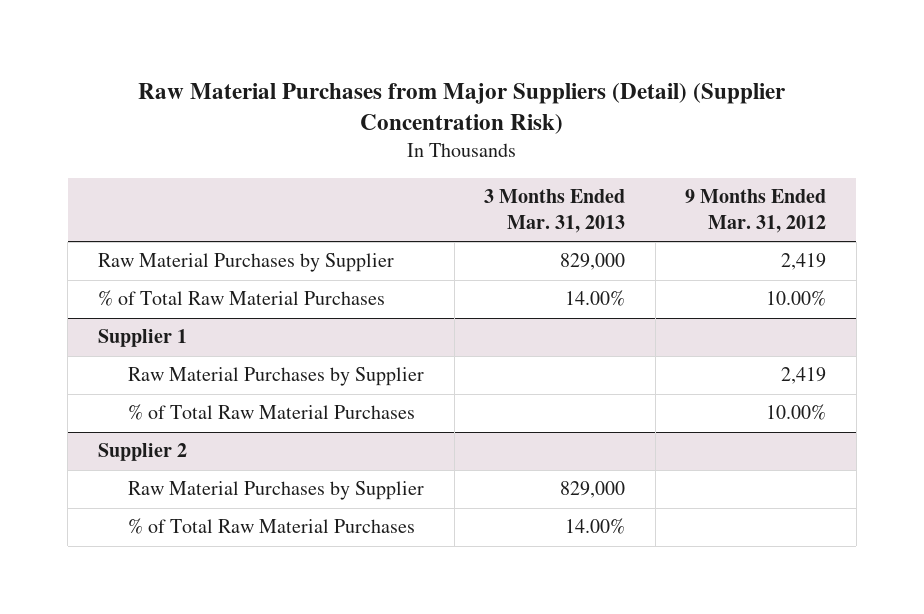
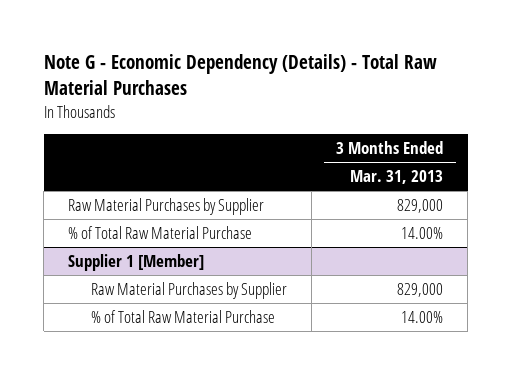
- Raw Material Purchases from Major Suppliers (Detail) (Supplier Concentration Risk)
+ Note G - Economic Dependency (Details) - Total Raw Material Purchases
- | 3 Months Ended Mar. 31, 2013 | 9 Months Ended Mar. 31, 2012
+ | 3 Months Ended Mar. 31, 2013
- % of Total Raw Material Purchases | 14.00% | 10.00%
- Supplier 1
- Raw Material Purchases by Supplier | | 2,419
- % of Total Raw Material Purchases | | 10.00%
- Supplier 2
+ % of Total Raw Material Purchase | 14.00%
+ Supplier 1 [Member]
- % of Total Raw Material Purchases | 14.00% |
+ % of Total Raw Material Purchase | 14.00%

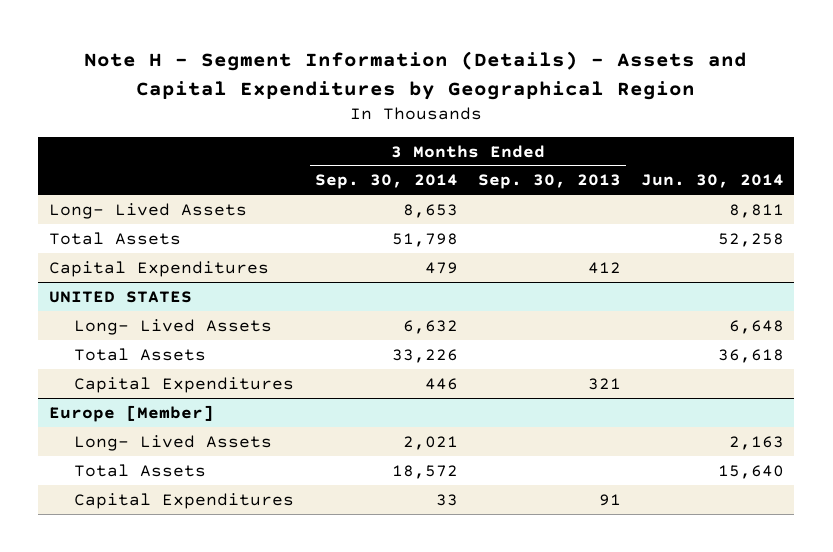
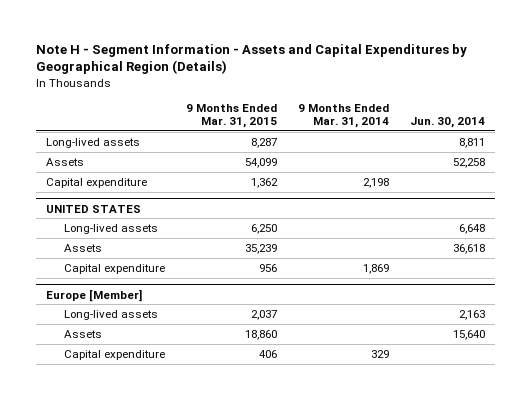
- Note H - Segment Information (Details) - Assets and Capital Expenditures by Geographical Region
+ Note H - Segment Information - Assets and Capital Expenditures by Geographical Region (Details)
- | 3 Months Ended Sep. 30, 2014 | 3 Months Ended Sep. 30, 2013 | Jun. 30, 2014
+ | 9 Months Ended Mar. 31, 2015 | 9 Months Ended Mar. 31, 2014 | Jun. 30, 2014
- Long- Lived Assets | 8,653 | | 8,811
- Total Assets | 51,798 | | 52,258
- Capital Expenditures | 479 | 412 |
+ Long-lived assets | 8,287 | | 8,811
+ Assets | 54,099 | | 52,258
+ Capital expenditure | 1,362 | 2,198 |
@ UNITED STATES
- Long- Lived Assets | 6,632 | | 6,648
- Total Assets | 33,226 | | 36,618
- Capital Expenditures | 446 | 321 |
+ Long-lived assets | 6,250 | | 6,648
+ Assets | 35,239 | | 36,618
+ Capital expenditure | 956 | 1,869 |
@ Europe [Member]
- Long- Lived Assets | 2,021 | | 2,163
- Total Assets | 18,572 | | 15,640
- Capital Expenditures | 33 | 91 |
+ Long-lived assets | 2,037 | | 2,163
+ Assets | 18,860 | | 15,640
+ Capital expenditure | 406 | 329 |

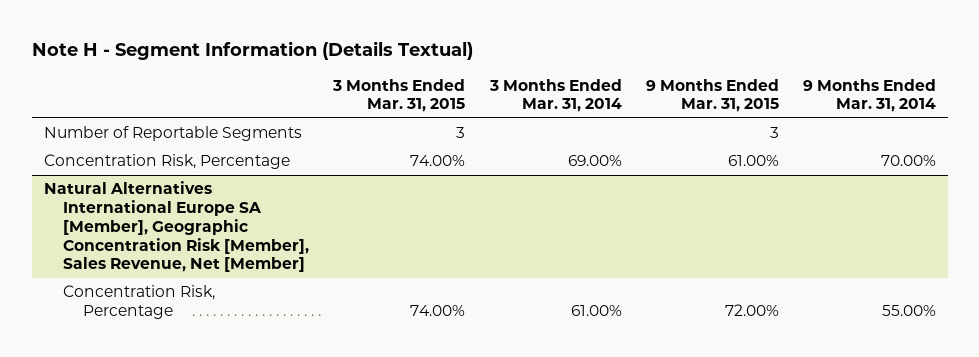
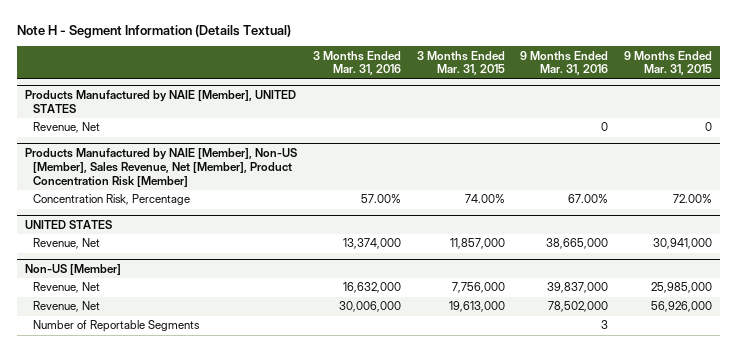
- | 3 Months Ended Mar. 31, 2015 | 3 Months Ended Mar. 31, 2014 | 9 Months Ended Mar. 31, 2015 | 9 Months Ended Mar. 31, 2014
+ | 3 Months Ended Mar. 31, 2016 | 3 Months Ended Mar. 31, 2015 | 9 Months Ended Mar. 31, 2016 | 9 Months Ended Mar. 31, 2015
- Number of Reportable Segments | 3 | | 3 |
- Concentration Risk, Percentage | 74.00% | 69.00% | 61.00% | 70.00%
- Natural Alternatives International Europe SA [Member], Geographic Concentration Risk [Member], Sales Revenue, Net [Member]
+ Products Manufactured by NAIE [Member], UNITED STATES
+ Revenue, Net | | | 0 | 0
+ Products Manufactured by NAIE [Member], Non-US [Member], Sales Revenue, Net [Member], Product Concentration Risk [Member]
+ UNITED STATES
+ Revenue, Net | 13,374,000 | 11,857,000 | 38,665,000 | 30,941,000
+ Non-US [Member]
+ Revenue, Net | 16,632,000 | 7,756,000 | 39,837,000 | 25,985,000
+ Revenue, Net | 30,006,000 | 19,613,000 | 78,502,000 | 56,926,000
+ Number of Reportable Segments | | | 3 |

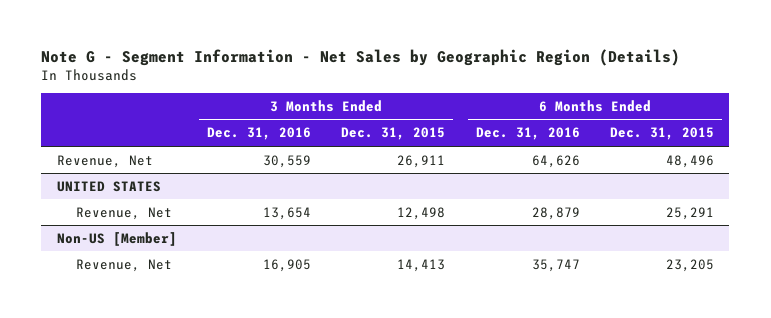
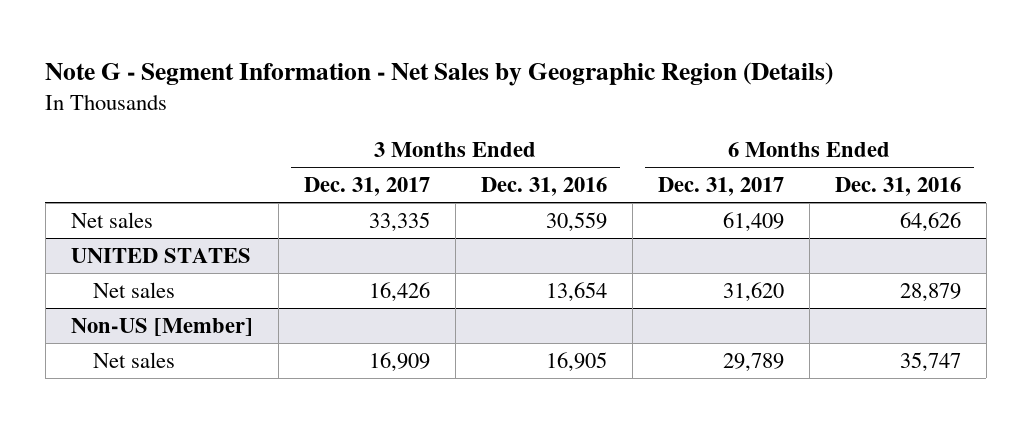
- | 3 Months Ended Dec. 31, 2016 | 3 Months Ended Dec. 31, 2015 | 6 Months Ended Dec. 31, 2016 | 6 Months Ended Dec. 31, 2015
+ | 3 Months Ended Dec. 31, 2017 | 3 Months Ended Dec. 31, 2016 | 6 Months Ended Dec. 31, 2017 | 6 Months Ended Dec. 31, 2016
- Revenue, Net | 30,559 | 26,911 | 64,626 | 48,496
+ Net sales | 33,335 | 30,559 | 61,409 | 64,626
@ UNITED STATES
- Revenue, Net | 13,654 | 12,498 | 28,879 | 25,291
+ Net sales | 16,426 | 13,654 | 31,620 | 28,879
@ Non-US [Member]
- Revenue, Net | 16,905 | 14,413 | 35,747 | 23,205
+ Net sales | 16,909 | 16,905 | 29,789 | 35,747

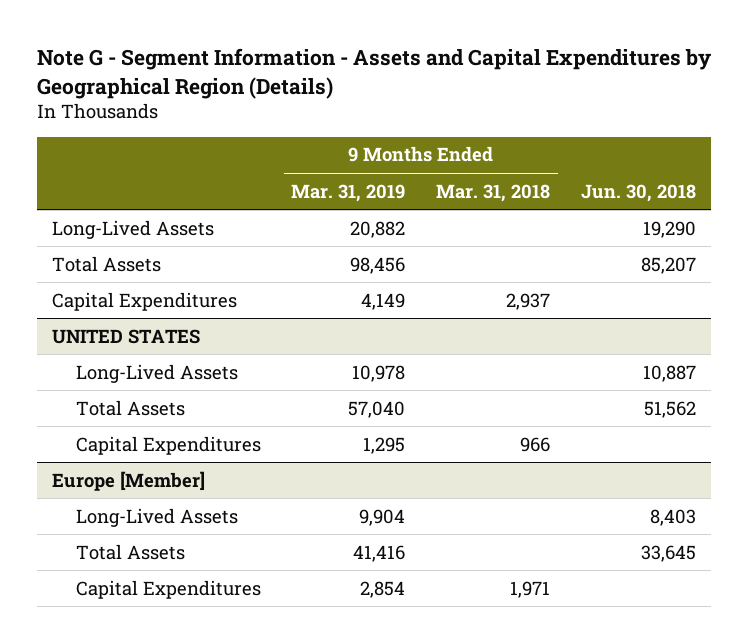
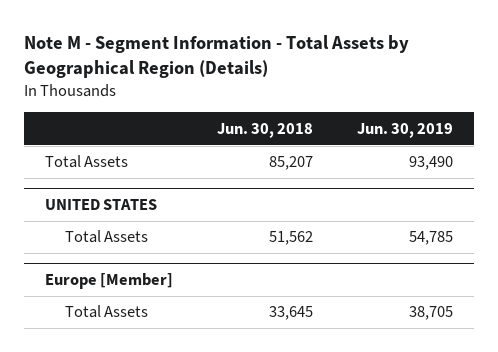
- Note G - Segment Information - Assets and Capital Expenditures by Geographical Region (Details)
+ Note M - Segment Information - Total Assets by Geographical Region (Details)
- | 9 Months Ended Mar. 31, 2019 | 9 Months Ended Mar. 31, 2018 | Jun. 30, 2018
+ | Jun. 30, 2018 | Jun. 30, 2019
- Long-Lived Assets | 20,882 | | 19,290
- Capital Expenditures | 4,149 | 2,937 |
@ UNITED STATES
- Long-Lived Assets | 10,978 | | 10,887
- Capital Expenditures | 1,295 | 966 |
@ Europe [Member]
- Long-Lived Assets | 9,904 | | 8,403
- Capital Expenditures | 2,854 | 1,971 |

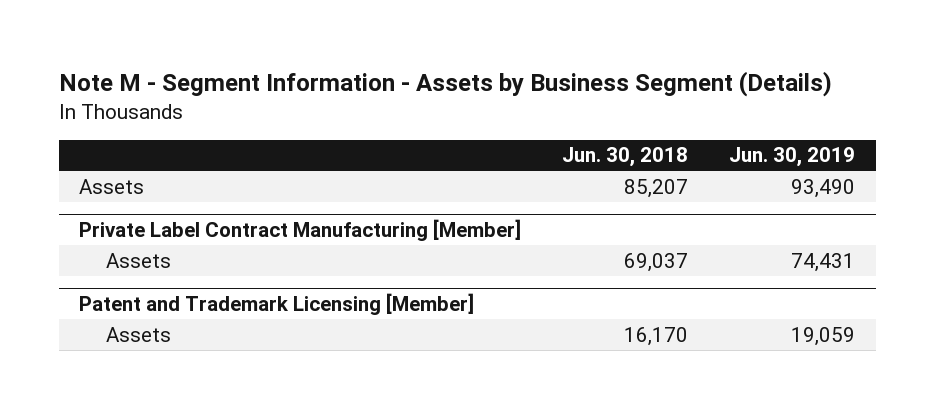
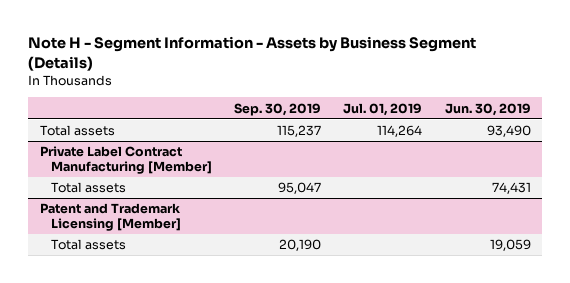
- Note M - Segment Information - Assets by Business Segment (Details)
+ Note H - Segment Information - Assets by Business Segment (Details)
- | Jun. 30, 2018 | Jun. 30, 2019
+ | Sep. 30, 2019 | Jul. 01, 2019 | Jun. 30, 2019
- Assets | 85,207 | 93,490
+ Total assets | 115,237 | 114,264 | 93,490
@ Private Label Contract Manufacturing [Member]
- Assets | 69,037 | 74,431
+ Total assets | 95,047 | | 74,431
@ Patent and Trademark Licensing [Member]
- Assets | 16,170 | 19,059
+ Total assets | 20,190 | | 19,059

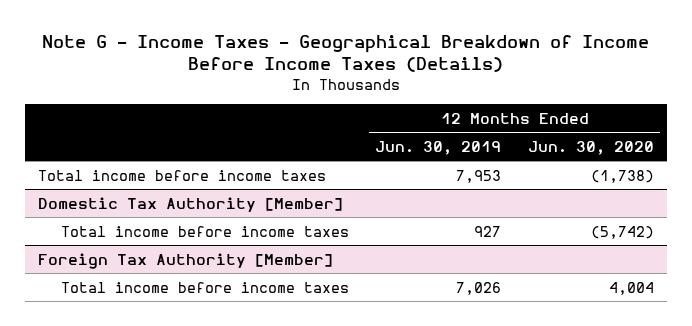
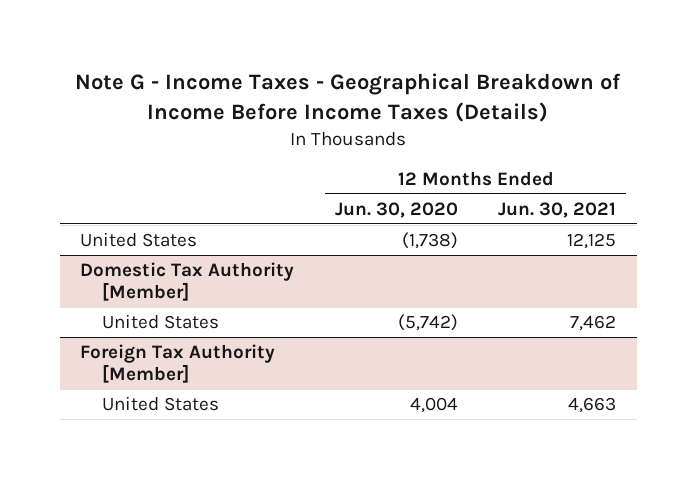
- | 12 Months Ended Jun. 30, 2019 | 12 Months Ended Jun. 30, 2020
+ | 12 Months Ended Jun. 30, 2020 | 12 Months Ended Jun. 30, 2021
- Total income before income taxes | 7,953 | (1,738)
+ United States | (1,738) | 12,125
@ Domestic Tax Authority [Member]
- Total income before income taxes | 927 | (5,742)
+ United States | (5,742) | 7,462
@ Foreign Tax Authority [Member]
- Total income before income taxes | 7,026 | 4,004
+ United States | 4,004 | 4,663

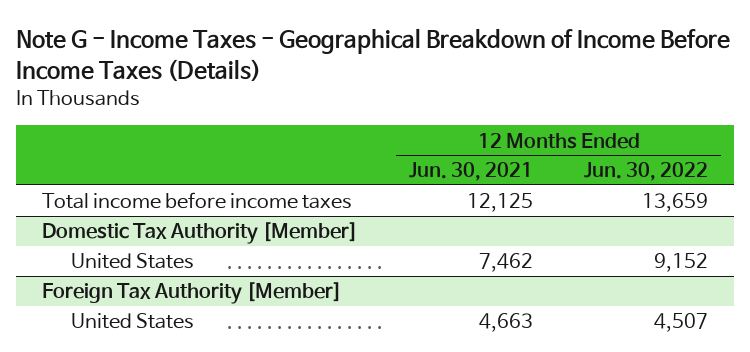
- | 12 Months Ended Jun. 30, 2020 | 12 Months Ended Jun. 30, 2021
+ | 12 Months Ended Jun. 30, 2021 | 12 Months Ended Jun. 30, 2022
- United States | (1,738) | 12,125
+ Total income before income taxes | 12,125 | 13,659

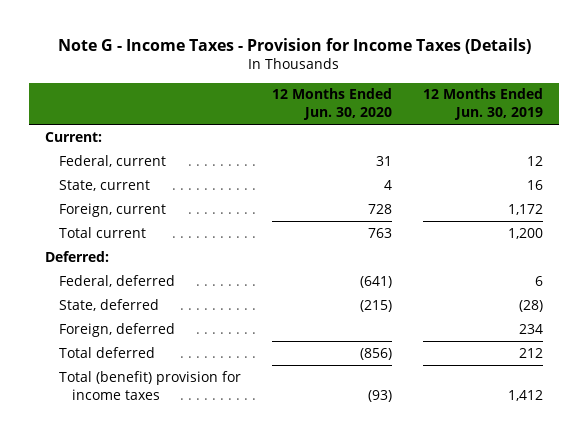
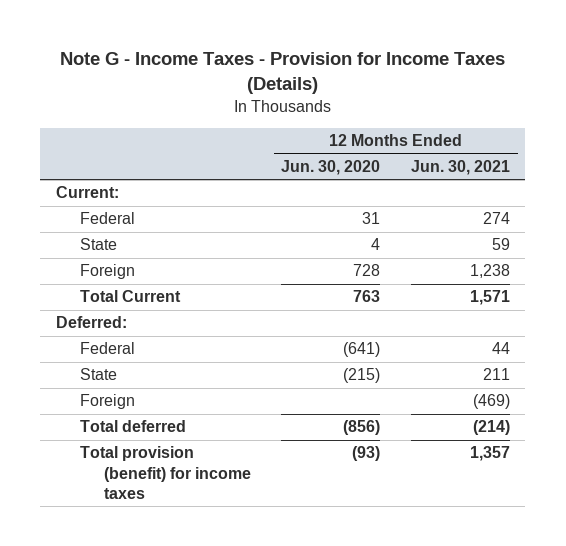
- | 12 Months Ended Jun. 30, 2020 | 12 Months Ended Jun. 30, 2019
+ | 12 Months Ended Jun. 30, 2020 | 12 Months Ended Jun. 30, 2021
- Federal, current | 31 | 12
- State, current | 4 | 16
- Foreign, current | 728 | 1,172
- Total current | 763 | 1,200
+ Federal | 31 | 274
+ State | 4 | 59
+ Foreign | 728 | 1,238
+ Total Current | 763 | 1,571
- Federal, deferred | (641) | 6
- State, deferred | (215) | (28)
- Foreign, deferred | | 234
+ Federal | (641) | 44
+ State | (215) | 211
+ Foreign | | (469)
- Total (benefit) provision for income taxes | (93) | 1,412
+ Total provision (benefit) for income taxes | (93) | 1,357

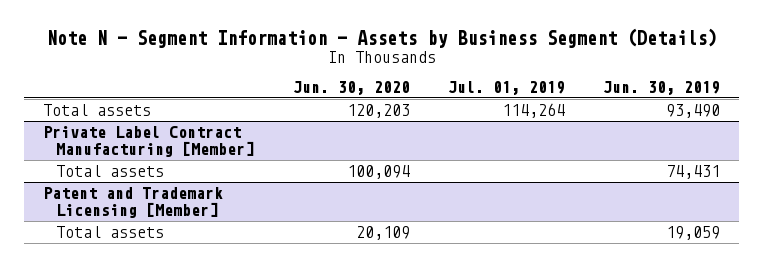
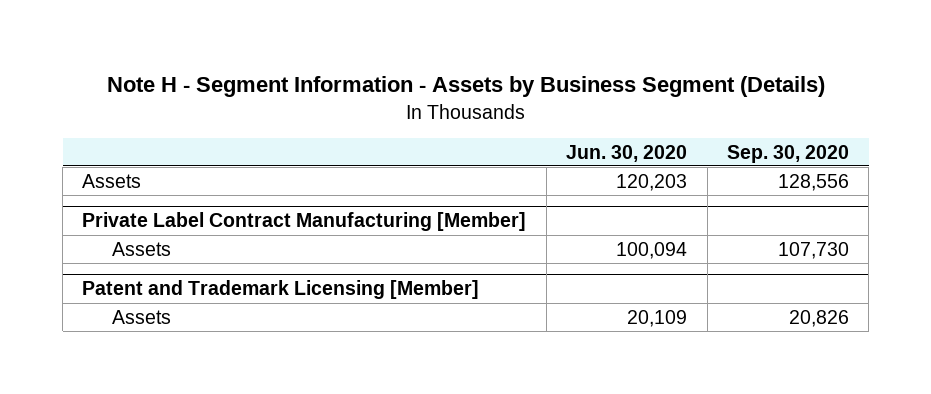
- Note N - Segment Information - Assets by Business Segment (Details)
+ Note H - Segment Information - Assets by Business Segment (Details)
- | Jun. 30, 2020 | Jul. 01, 2019 | Jun. 30, 2019
+ | Jun. 30, 2020 | Sep. 30, 2020
- Total assets | 120,203 | 114,264 | 93,490
+ Assets | 120,203 | 128,556
@ Private Label Contract Manufacturing [Member]
- Total assets | 100,094 | | 74,431
+ Assets | 100,094 | 107,730
@ Patent and Trademark Licensing [Member]
- Total assets | 20,109 | | 19,059
+ Assets | 20,109 | 20,826

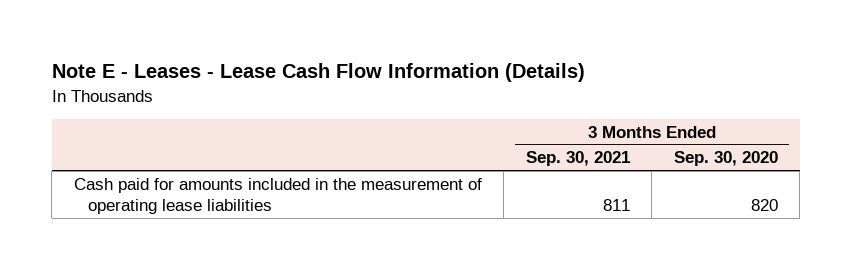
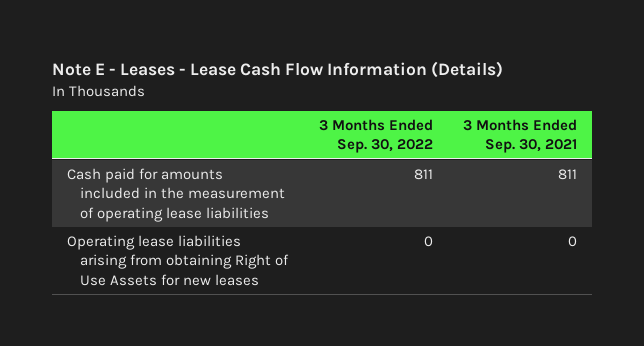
- | 3 Months Ended Sep. 30, 2021 | 3 Months Ended Sep. 30, 2020
+ | 3 Months Ended Sep. 30, 2022 | 3 Months Ended Sep. 30, 2021
+ Operating lease liabilities arising from obtaining Right of Use Assets for new leases | 0 | 0

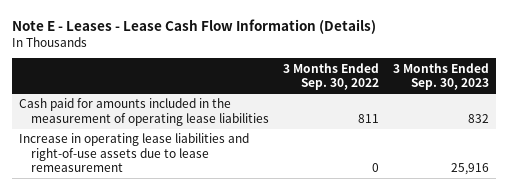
- | 3 Months Ended Sep. 30, 2022 | 3 Months Ended Sep. 30, 2021
+ | 3 Months Ended Sep. 30, 2022 | 3 Months Ended Sep. 30, 2023
- Operating lease liabilities arising from obtaining Right of Use Assets for new leases | 0 | 0
+ Increase in operating lease liabilities and right-of-use assets due to lease remeasurement | 0 | 25,916

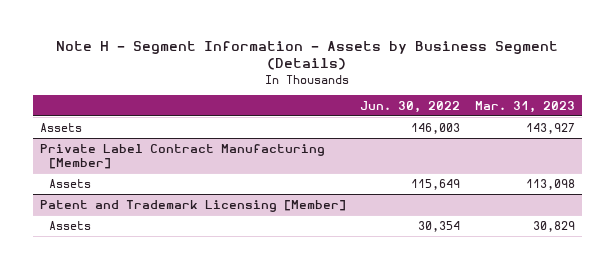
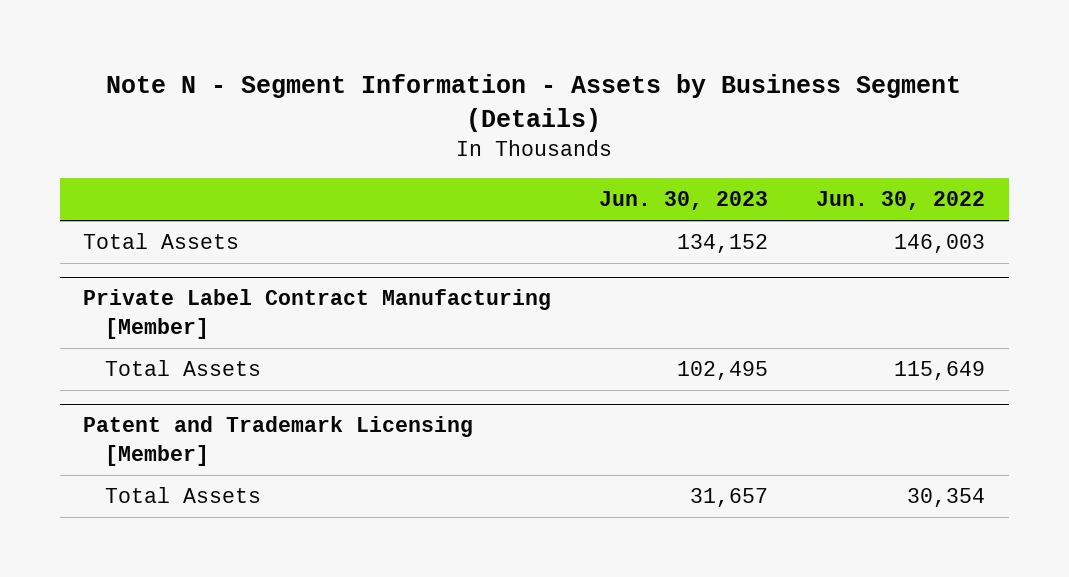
- Note H - Segment Information - Assets by Business Segment (Details)
+ Note N - Segment Information - Assets by Business Segment (Details)
- | Jun. 30, 2022 | Mar. 31, 2023
+ | Jun. 30, 2023 | Jun. 30, 2022
- Assets | 146,003 | 143,927
+ Total Assets | 134,152 | 146,003
@ Private Label Contract Manufacturing [Member]
- Assets | 115,649 | 113,098
+ Total Assets | 102,495 | 115,649
@ Patent and Trademark Licensing [Member]
- Assets | 30,354 | 30,829
+ Total Assets | 31,657 | 30,354

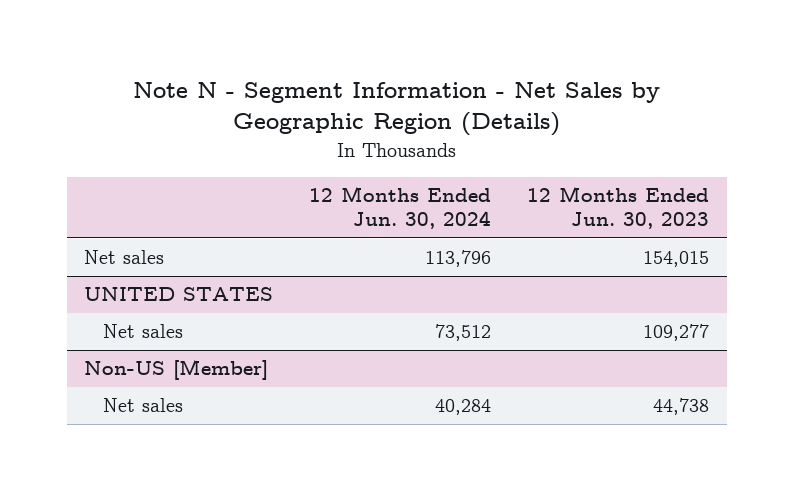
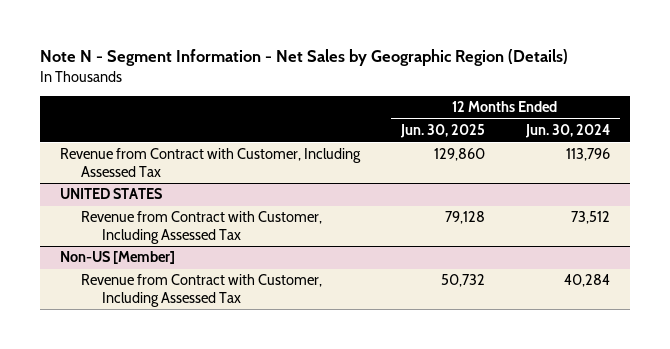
- | 12 Months Ended Jun. 30, 2024 | 12 Months Ended Jun. 30, 2023
+ | 12 Months Ended Jun. 30, 2025 | 12 Months Ended Jun. 30, 2024
- Net sales | 113,796 | 154,015
+ Revenue from Contract with Customer, Including Assessed Tax | 129,860 | 113,796
@ UNITED STATES
- Net sales | 73,512 | 109,277
+ Revenue from Contract with Customer, Including Assessed Tax | 79,128 | 73,512
@ Non-US [Member]
- Net sales | 40,284 | 44,738
+ Revenue from Contract with Customer, Including Assessed Tax | 50,732 | 40,284

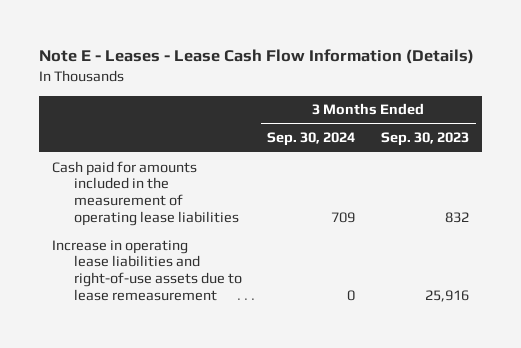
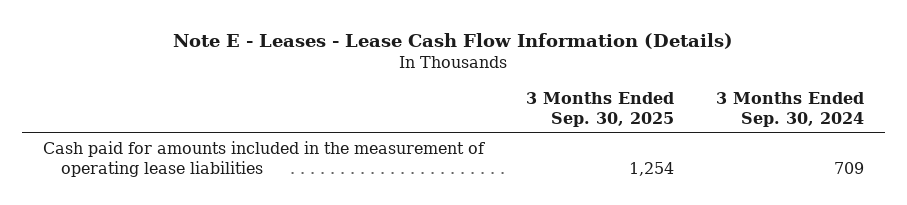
- | 3 Months Ended Sep. 30, 2024 | 3 Months Ended Sep. 30, 2023
+ | 3 Months Ended Sep. 30, 2025 | 3 Months Ended Sep. 30, 2024
- Increase in operating lease liabilities and right-of-use assets due to lease remeasurement | 0 | 25,916

